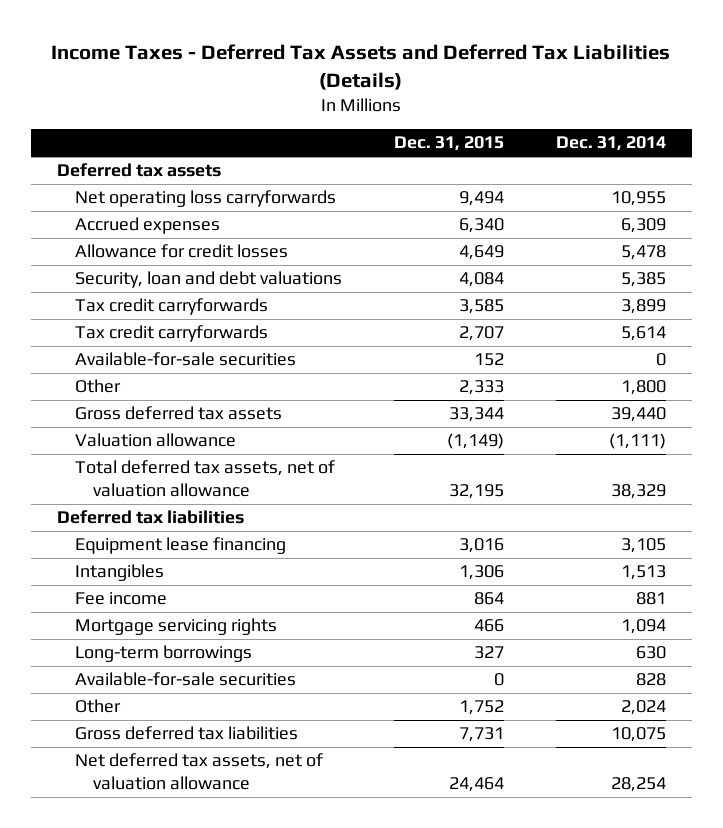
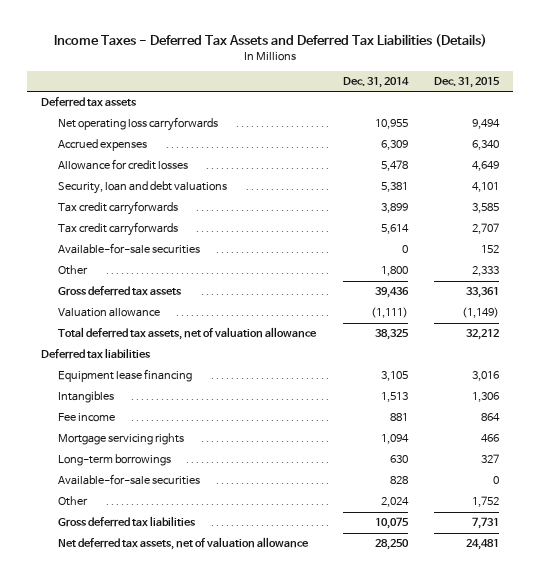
- | Dec. 31, 2015 | Dec. 31, 2014
+ | Dec. 31, 2014 | Dec. 31, 2015
- Security, loan and debt valuations | 4,084 | 5,385
+ Security, loan and debt valuations | 5,381 | 4,101
- Gross deferred tax assets | 33,344 | 39,440
+ Gross deferred tax assets | 39,436 | 33,361
- Total deferred tax assets, net of valuation allowance | 32,195 | 38,329
+ Total deferred tax assets, net of valuation allowance | 38,325 | 32,212
- Net deferred tax assets, net of valuation allowance | 24,464 | 28,254
+ Net deferred tax assets, net of valuation allowance | 28,250 | 24,481

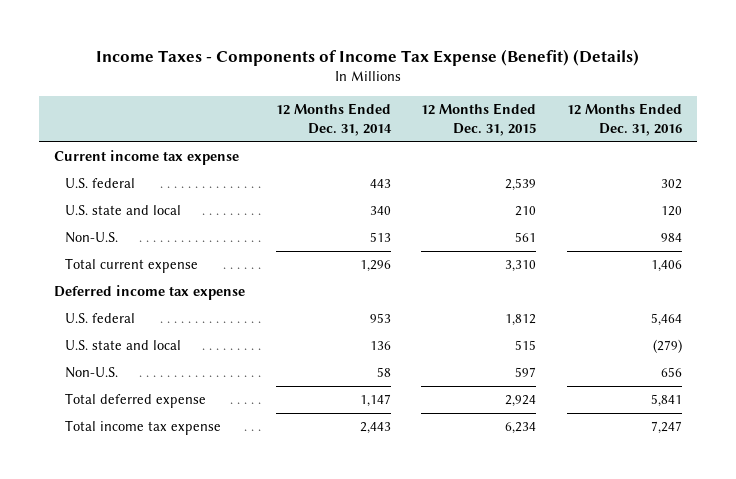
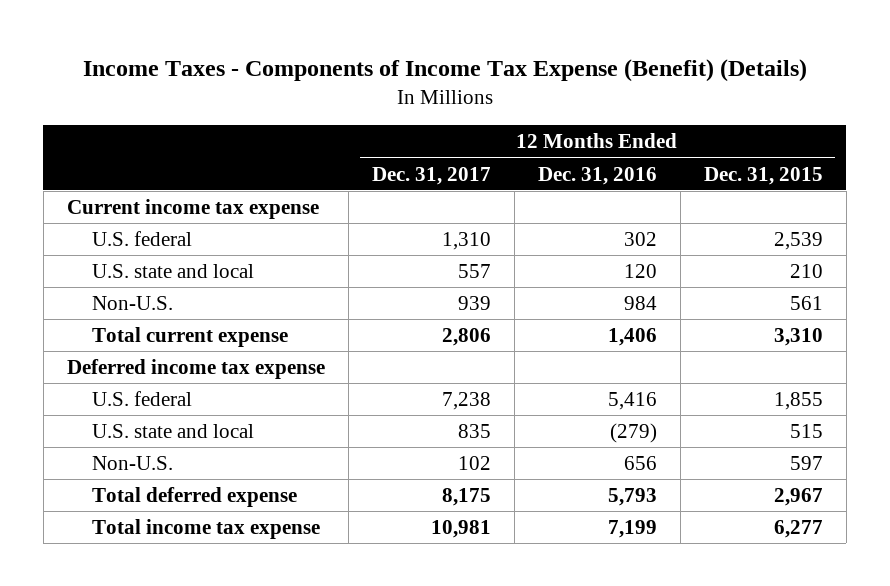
- | 12 Months Ended Dec. 31, 2014 | 12 Months Ended Dec. 31, 2015 | 12 Months Ended Dec. 31, 2016
+ | 12 Months Ended Dec. 31, 2017 | 12 Months Ended Dec. 31, 2016 | 12 Months Ended Dec. 31, 2015
- U.S. federal | 953 | 1,812 | 5,464
+ U.S. federal | 7,238 | 5,416 | 1,855
- Total deferred expense | 1,147 | 2,924 | 5,841
- Total income tax expense | 2,443 | 6,234 | 7,247
+ Total deferred expense | 8,175 | 5,793 | 2,967
+ Total income tax expense | 10,981 | 7,199 | 6,277

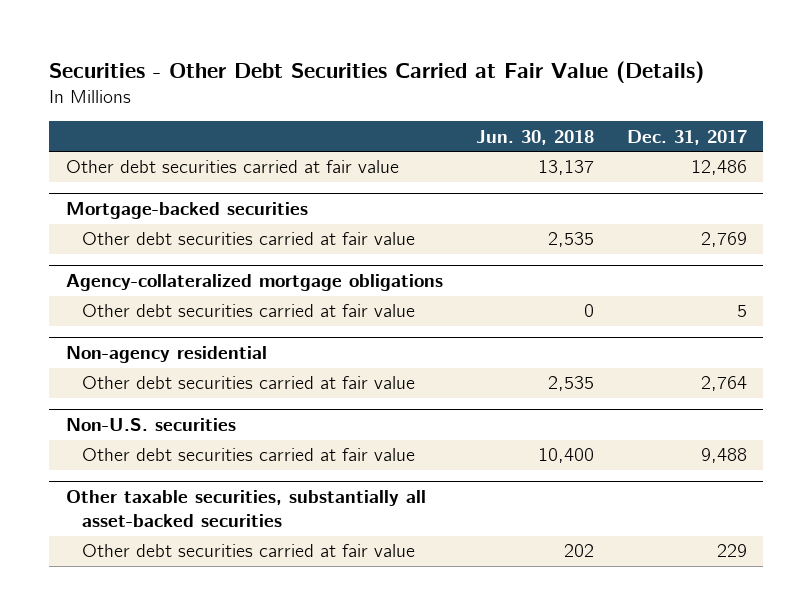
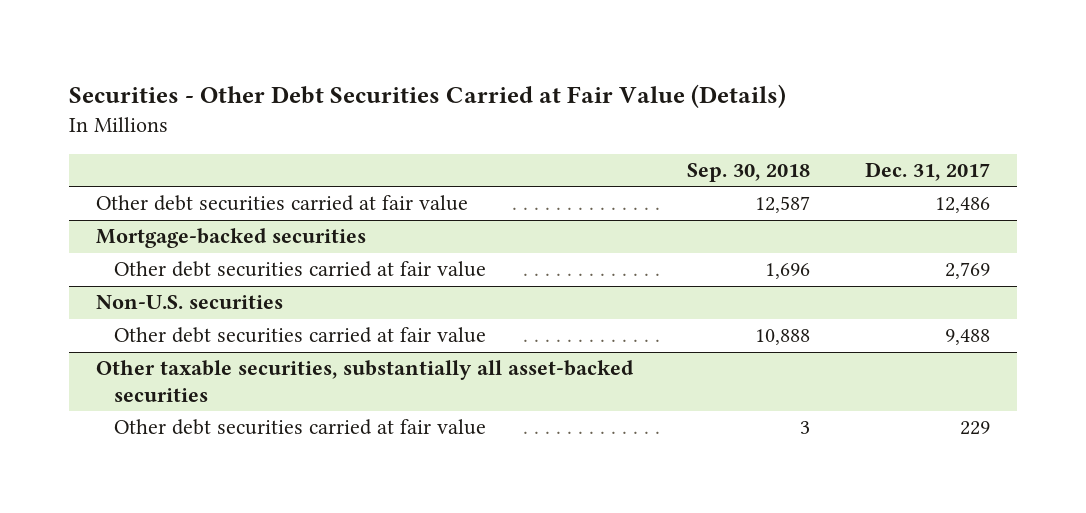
- | Jun. 30, 2018 | Dec. 31, 2017
+ | Sep. 30, 2018 | Dec. 31, 2017
- Agency-collateralized mortgage obligations
- Other debt securities carried at fair value | 0 | 5
- Non-agency residential
- Other debt securities carried at fair value | 2,535 | 2,764

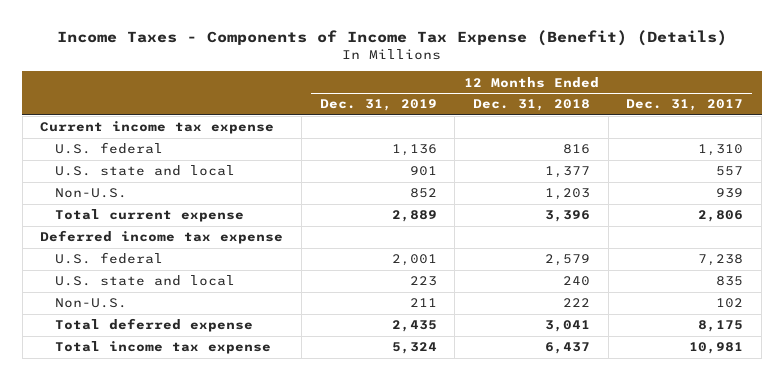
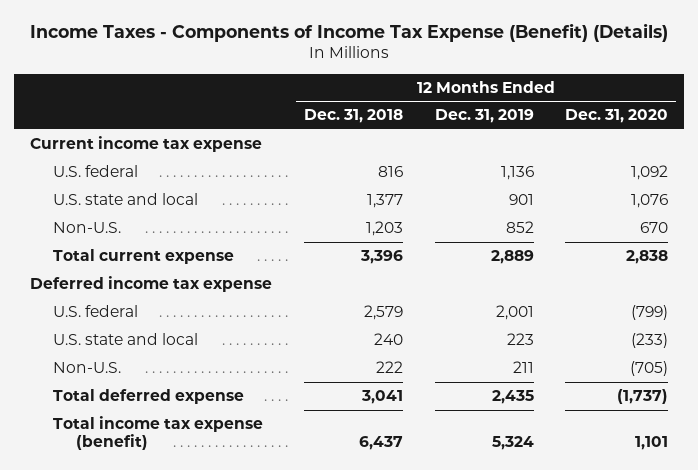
- | 12 Months Ended Dec. 31, 2019 | 12 Months Ended Dec. 31, 2018 | 12 Months Ended Dec. 31, 2017
+ | 12 Months Ended Dec. 31, 2018 | 12 Months Ended Dec. 31, 2019 | 12 Months Ended Dec. 31, 2020
- Total income tax expense | 5,324 | 6,437 | 10,981
+ Total income tax expense (benefit) | 6,437 | 5,324 | 1,101

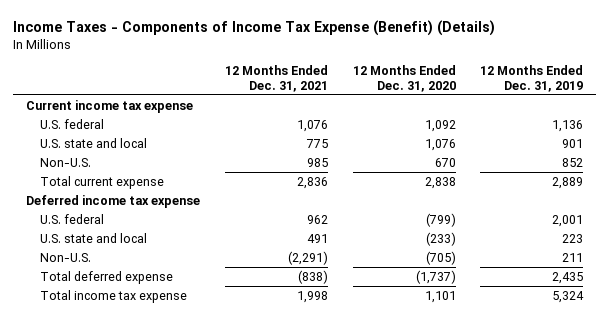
- | 12 Months Ended Dec. 31, 2018 | 12 Months Ended Dec. 31, 2019 | 12 Months Ended Dec. 31, 2020
+ | 12 Months Ended Dec. 31, 2021 | 12 Months Ended Dec. 31, 2020 | 12 Months Ended Dec. 31, 2019
- Total income tax expense (benefit) | 6,437 | 5,324 | 1,101
+ Total income tax expense | 1,998 | 1,101 | 5,324

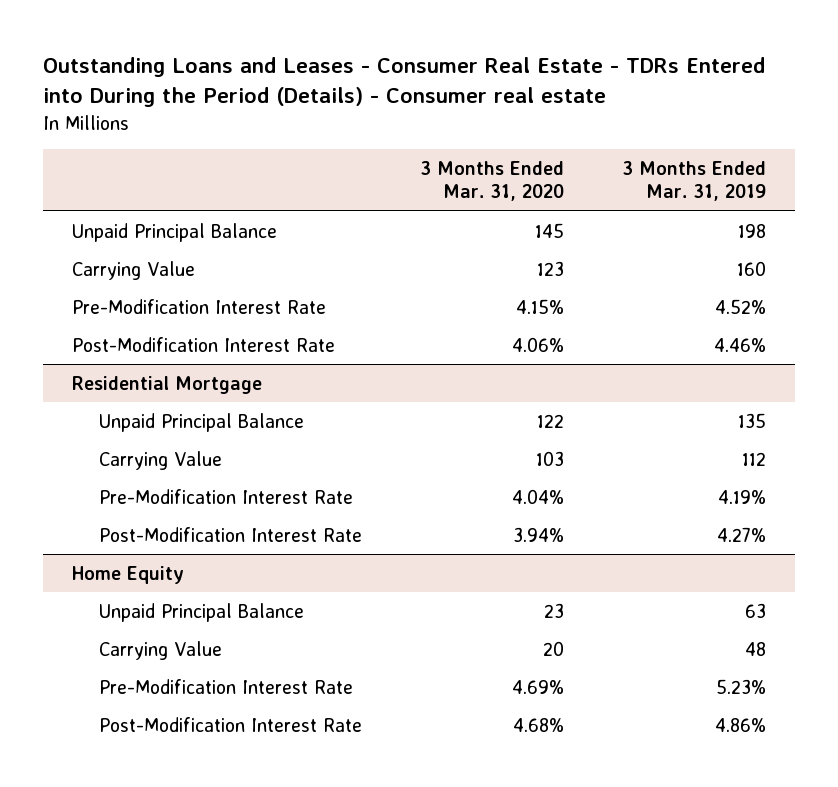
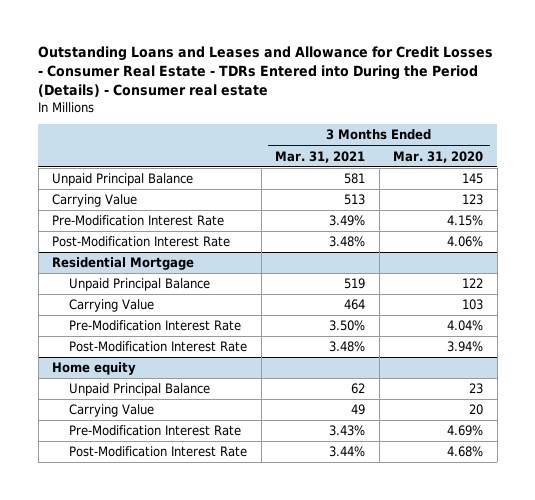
- Outstanding Loans and Leases - Consumer Real Estate - TDRs Entered into During the Period (Details) - Consumer real estate
+ Outstanding Loans and Leases and Allowance for Credit Losses - Consumer Real Estate - TDRs Entered into During the Period (Details) - Consumer real estate
- | 3 Months Ended Mar. 31, 2020 | 3 Months Ended Mar. 31, 2019
+ | 3 Months Ended Mar. 31, 2021 | 3 Months Ended Mar. 31, 2020
- Home Equity
+ Home equity

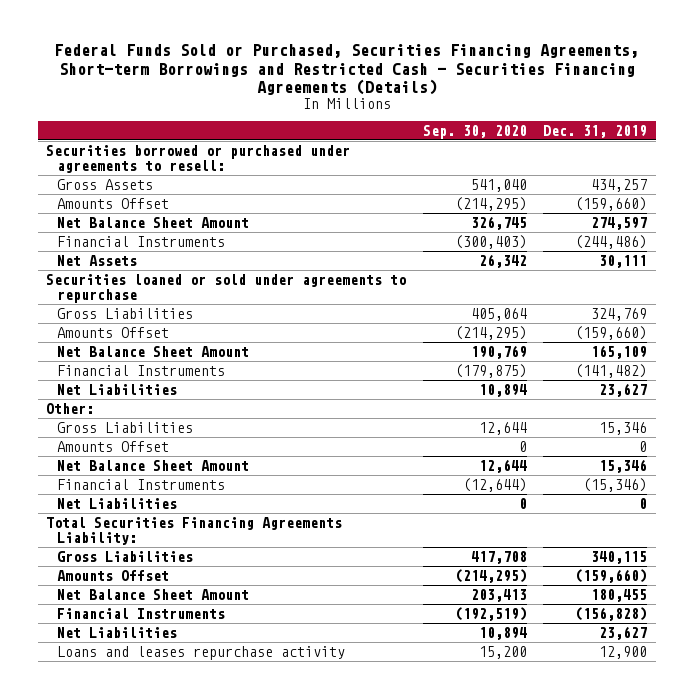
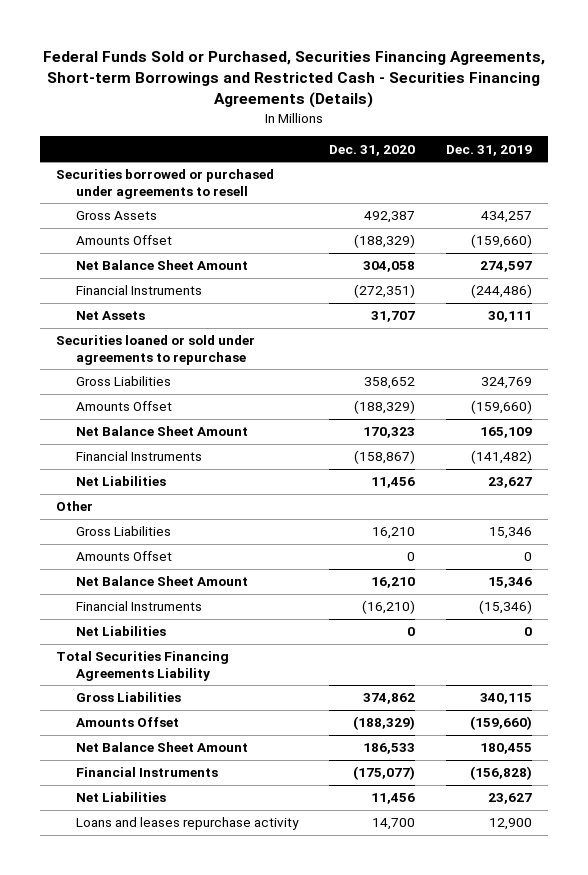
- | Sep. 30, 2020 | Dec. 31, 2019
+ | Dec. 31, 2020 | Dec. 31, 2019
- Securities borrowed or purchased under agreements to resell:
+ Securities borrowed or purchased under agreements to resell
- Other:
+ Other
- Total Securities Financing Agreements Liability:
+ Total Securities Financing Agreements Liability

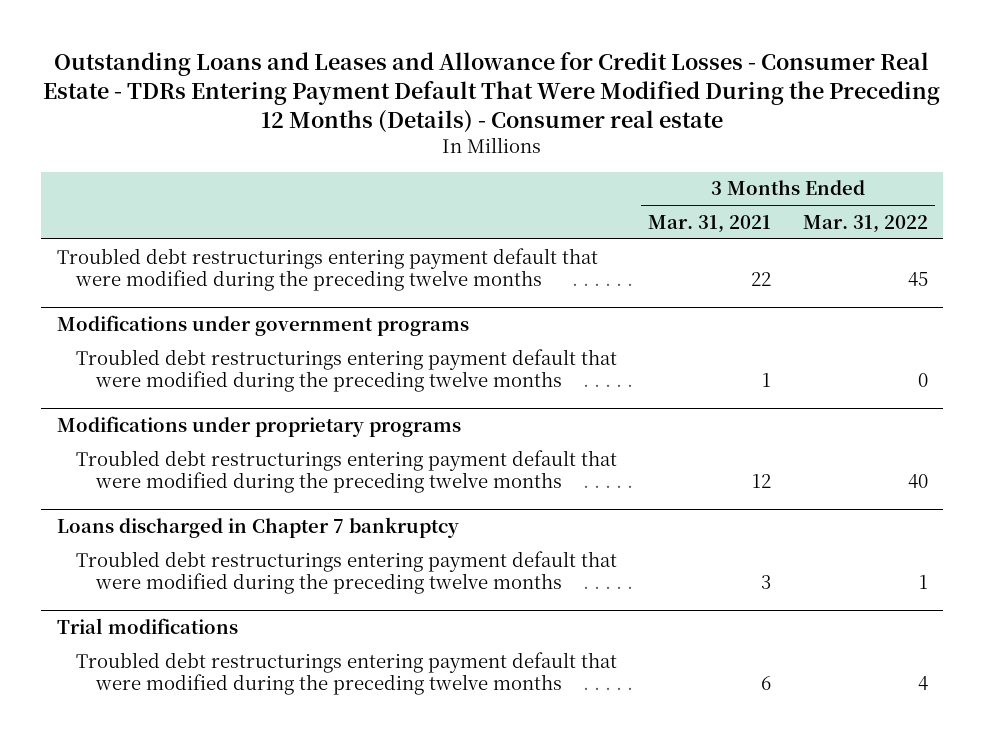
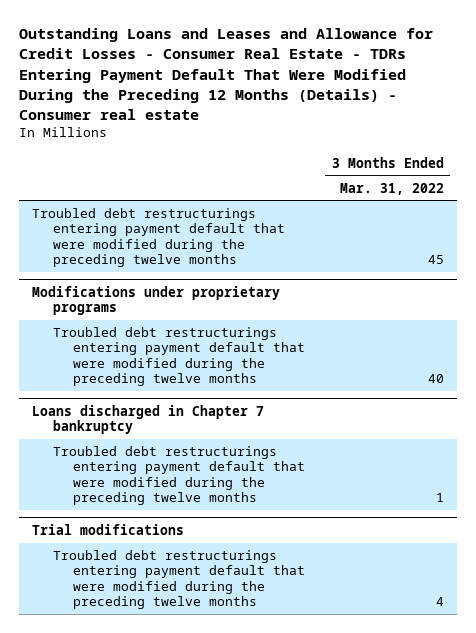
- | 3 Months Ended Mar. 31, 2021 | 3 Months Ended Mar. 31, 2022
+ | 3 Months Ended Mar. 31, 2022
- Modifications under government programs
- Troubled debt restructurings entering payment default that were modified during the preceding twelve months | 1 | 0

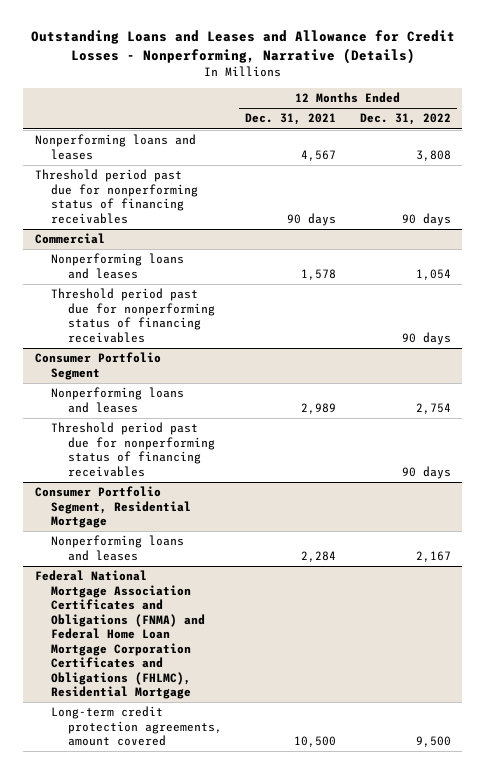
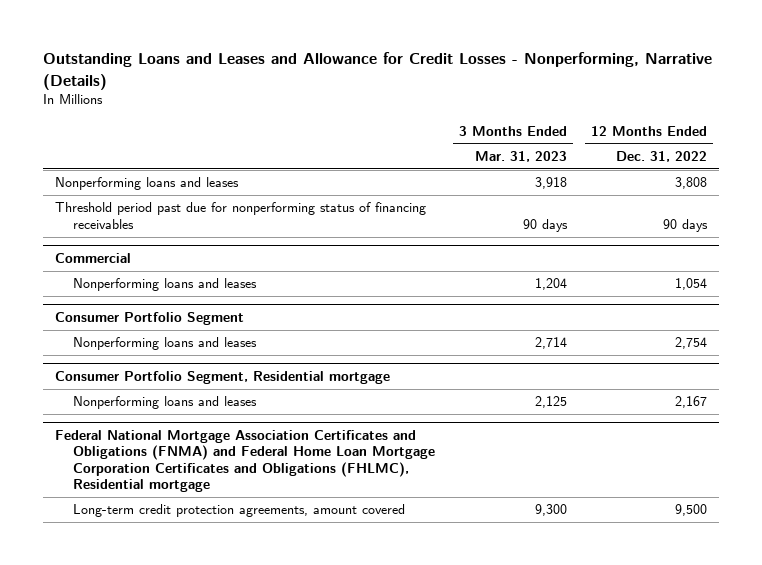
- | 12 Months Ended Dec. 31, 2021 | 12 Months Ended Dec. 31, 2022
+ | 3 Months Ended Mar. 31, 2023 | 12 Months Ended Dec. 31, 2022
@ Commercial
- Threshold period past due for nonperforming status of financing receivables | | 90 days
@ Consumer Portfolio Segment
- Threshold period past due for nonperforming status of financing receivables | | 90 days
- Consumer Portfolio Segment, Residential Mortgage
+ Consumer Portfolio Segment, Residential mortgage
- Federal National Mortgage Association Certificates and Obligations (FNMA) and Federal Home Loan Mortgage Corporation Certificates and Obligations (FHLMC), Residential Mortgage
+ Federal National Mortgage Association Certificates and Obligations (FNMA) and Federal Home Loan Mortgage Corporation Certificates and Obligations (FHLMC), Residential mortgage

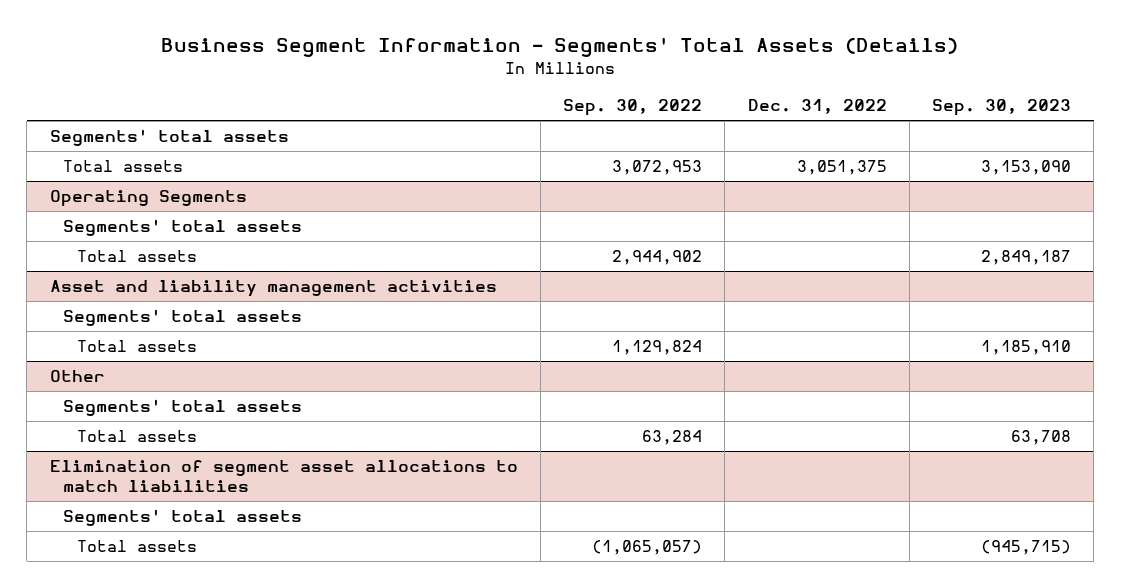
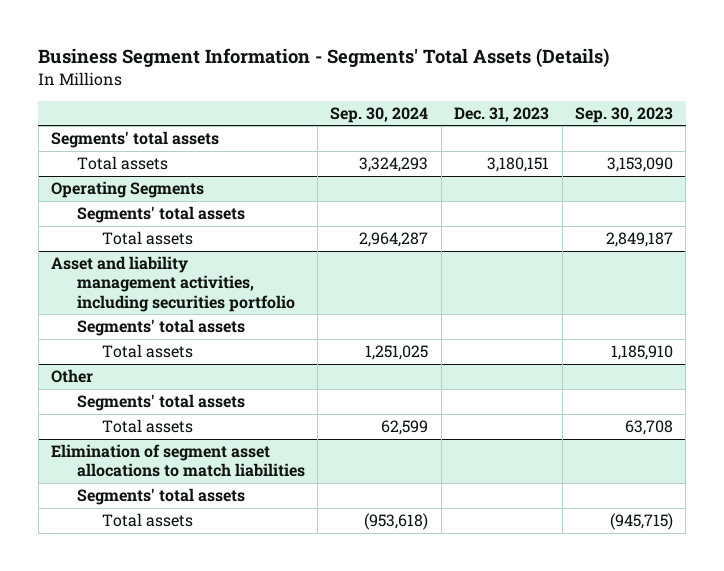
- | Sep. 30, 2022 | Dec. 31, 2022 | Sep. 30, 2023
+ | Sep. 30, 2024 | Dec. 31, 2023 | Sep. 30, 2023
- Asset and liability management activities
+ Asset and liability management activities, including securities portfolio

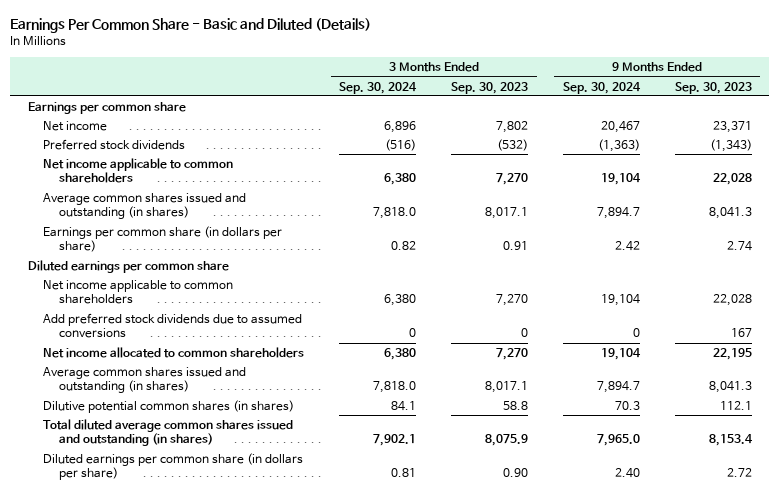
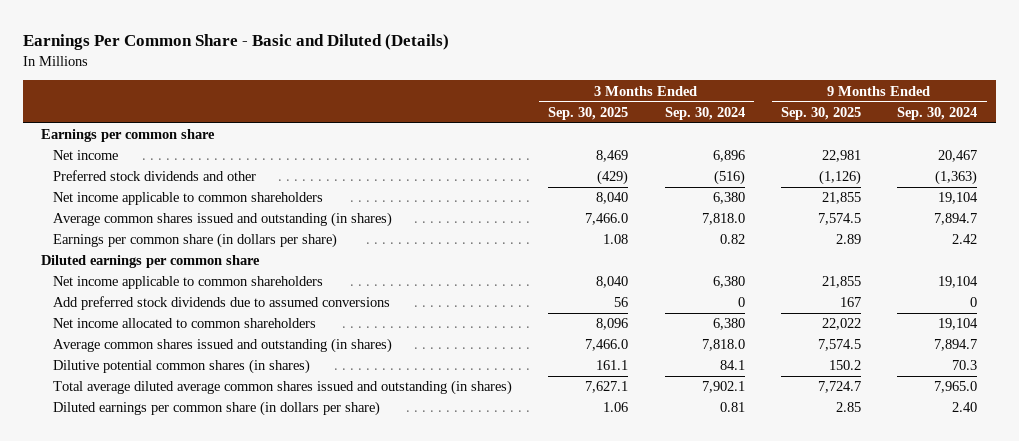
- | 3 Months Ended Sep. 30, 2024 | 3 Months Ended Sep. 30, 2023 | 9 Months Ended Sep. 30, 2024 | 9 Months Ended Sep. 30, 2023
+ | 3 Months Ended Sep. 30, 2025 | 3 Months Ended Sep. 30, 2024 | 9 Months Ended Sep. 30, 2025 | 9 Months Ended Sep. 30, 2024
- Preferred stock dividends | (516) | (532) | (1,363) | (1,343)
+ Preferred stock dividends and other | (429) | (516) | (1,126) | (1,363)
- Total diluted average common shares issued and outstanding (in shares) | 7,902.1 | 8,075.9 | 7,965.0 | 8,153.4
+ Total average diluted average common shares issued and outstanding (in shares) | 7,627.1 | 7,902.1 | 7,724.7 | 7,965.0

